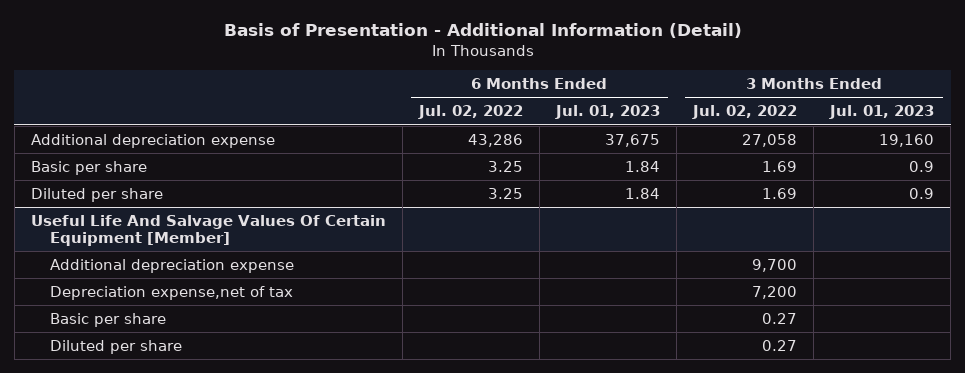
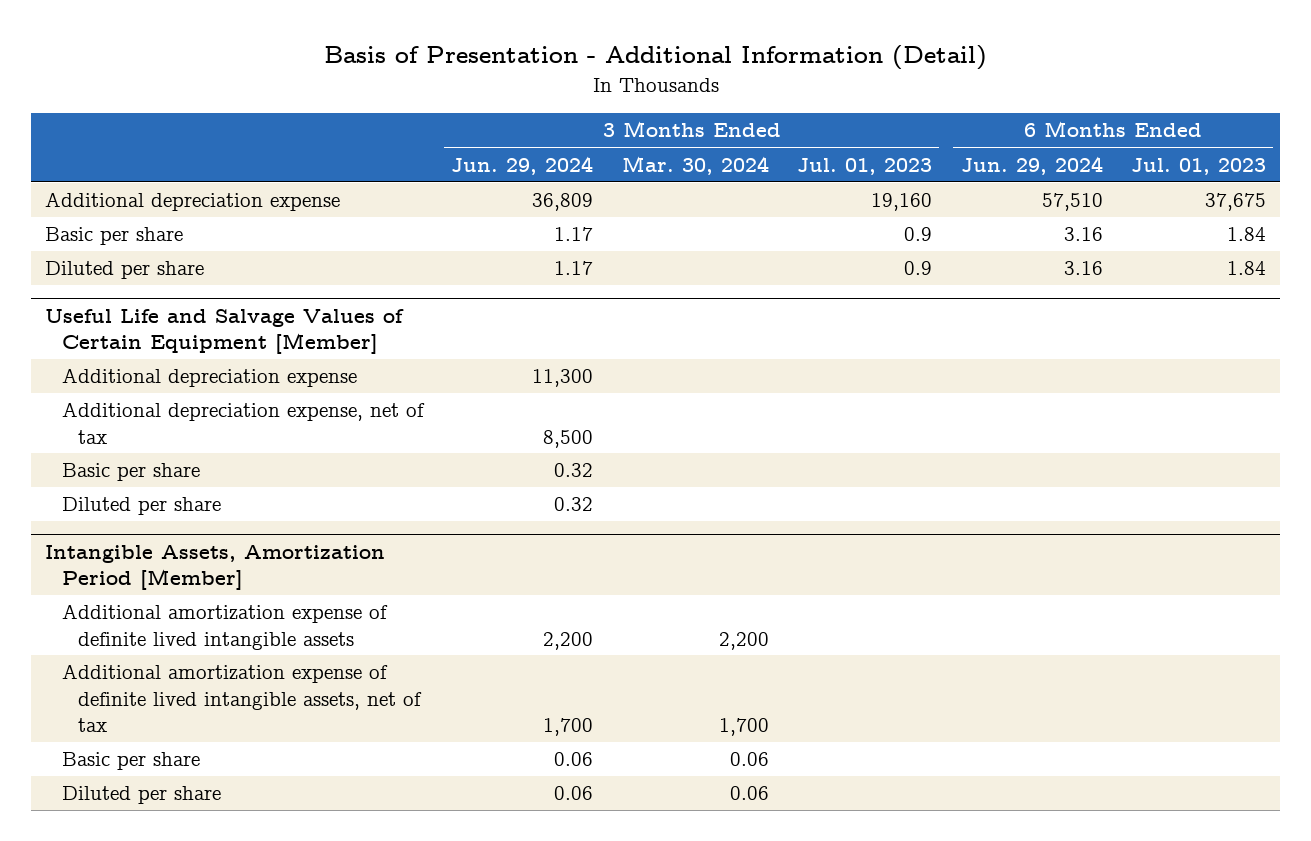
- | 6 Months Ended Jul. 02, 2022 | 6 Months Ended Jul. 01, 2023 | 3 Months Ended Jul. 02, 2022 | 3 Months Ended Jul. 01, 2023
+ | 3 Months Ended Jun. 29, 2024 | 3 Months Ended Mar. 30, 2024 | 3 Months Ended Jul. 01, 2023 | 6 Months Ended Jun. 29, 2024 | 6 Months Ended Jul. 01, 2023
- Useful Life And Salvage Values Of Certain Equipment [Member]
+ Useful Life and Salvage Values of Certain Equipment [Member]
- Depreciation expense,net of tax | | | 7,200 |
+ Additional depreciation expense, net of tax | 8,500 | | | |
+ Intangible Assets, Amortization Period [Member]
+ Additional amortization expense of definite lived intangible assets | 2,200 | 2,200 | | |
+ Additional amortization expense of definite lived intangible assets, net of tax | 1,700 | 1,700 | | |
+ Basic per share | 0.06 | 0.06 | | |
+ Diluted per share | 0.06 | 0.06 | | |

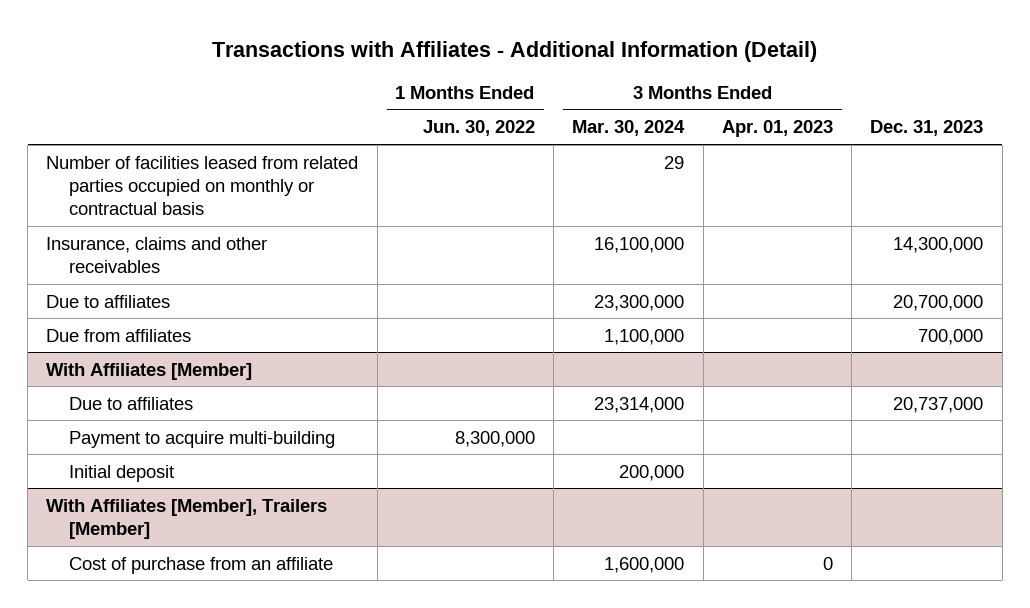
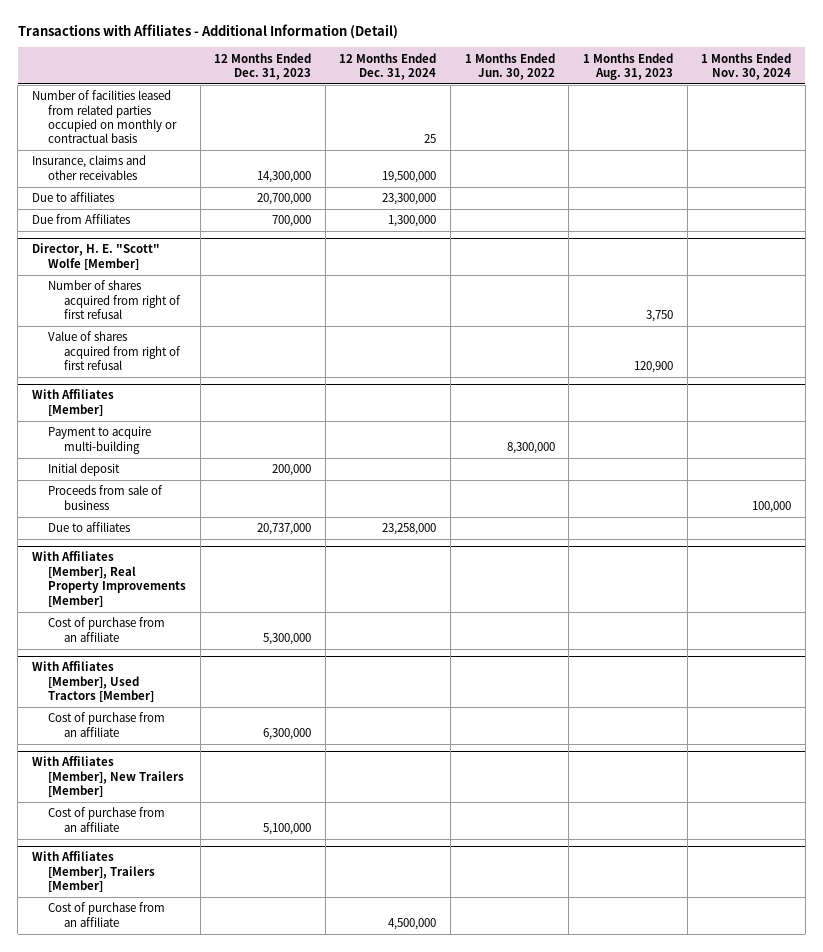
- | 1 Months Ended Jun. 30, 2022 | 3 Months Ended Mar. 30, 2024 | 3 Months Ended Apr. 01, 2023 | Dec. 31, 2023
+ | 12 Months Ended Dec. 31, 2023 | 12 Months Ended Dec. 31, 2024 | 1 Months Ended Jun. 30, 2022 | 1 Months Ended Aug. 31, 2023 | 1 Months Ended Nov. 30, 2024
- Due from affiliates | | 1,100,000 | | 700,000
+ Due from Affiliates | 700,000 | 1,300,000 | | |
+ Director, H. E. "Scott" Wolfe [Member]
+ Number of shares acquired from right of first refusal | | | | 3,750 |
+ Value of shares acquired from right of first refusal | | | | 120,900 |
@ With Affiliates [Member]
+ Proceeds from sale of business | | | | | 100,000
moved down: Due to affiliates | 20,737,000 | 23,258,000 | | |
+ With Affiliates [Member], Real Property Improvements [Member]
+ Cost of purchase from an affiliate | 5,300,000 | | | |
+ With Affiliates [Member], Used Tractors [Member]
+ Cost of purchase from an affiliate | 6,300,000 | | | |
+ With Affiliates [Member], New Trailers [Member]
+ Cost of purchase from an affiliate | 5,100,000 | | | |

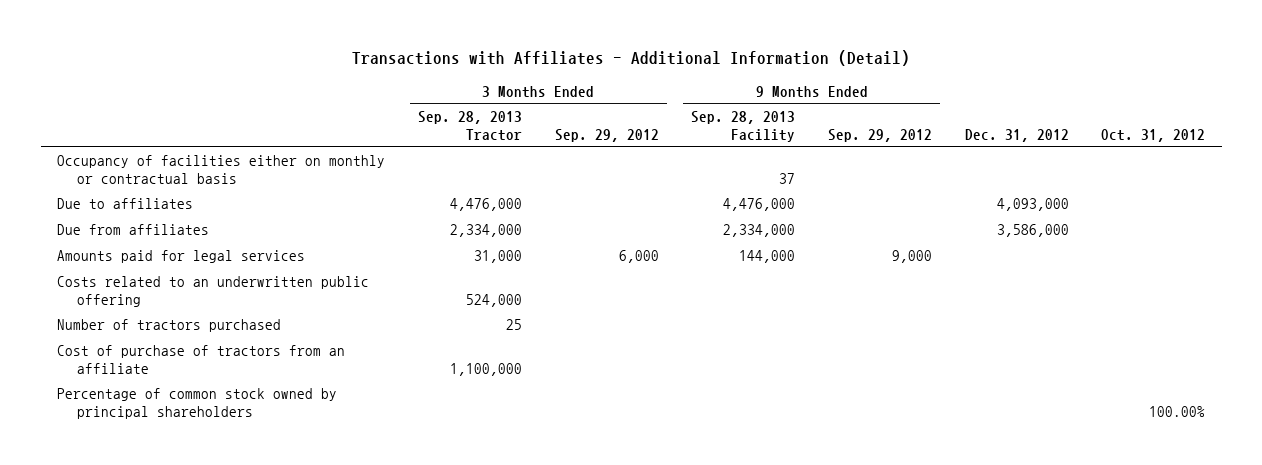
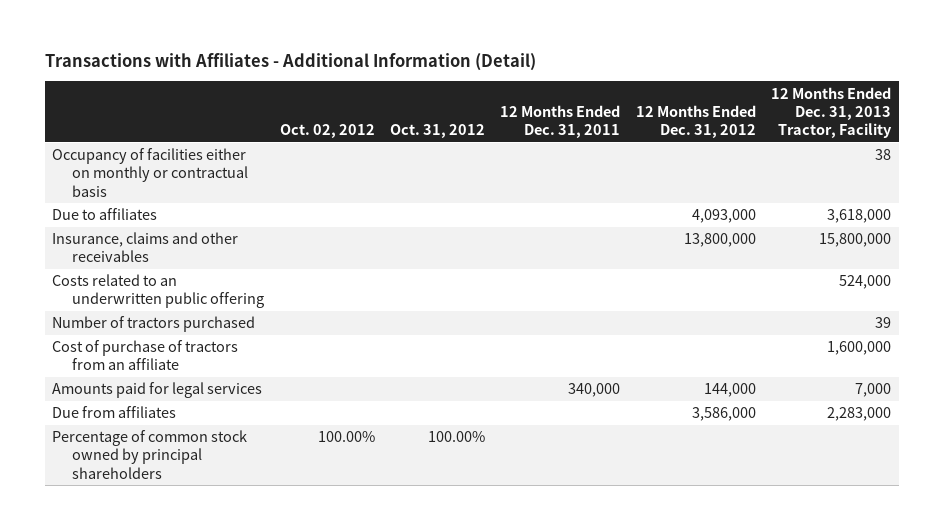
- | 3 Months Ended Sep. 28, 2013 Tractor | 3 Months Ended Sep. 29, 2012 | 9 Months Ended Sep. 28, 2013 Facility | 9 Months Ended Sep. 29, 2012 | Dec. 31, 2012 | Oct. 31, 2012
+ | Oct. 02, 2012 | Oct. 31, 2012 | 12 Months Ended Dec. 31, 2011 | 12 Months Ended Dec. 31, 2012 | 12 Months Ended Dec. 31, 2013 Tractor, Facility
+ Insurance, claims and other receivables | | | | 13,800,000 | 15,800,000
moved down: Amounts paid for legal services | | | 340,000 | 144,000 | 7,000
moved down: Due from affiliates | | | | 3,586,000 | 2,283,000

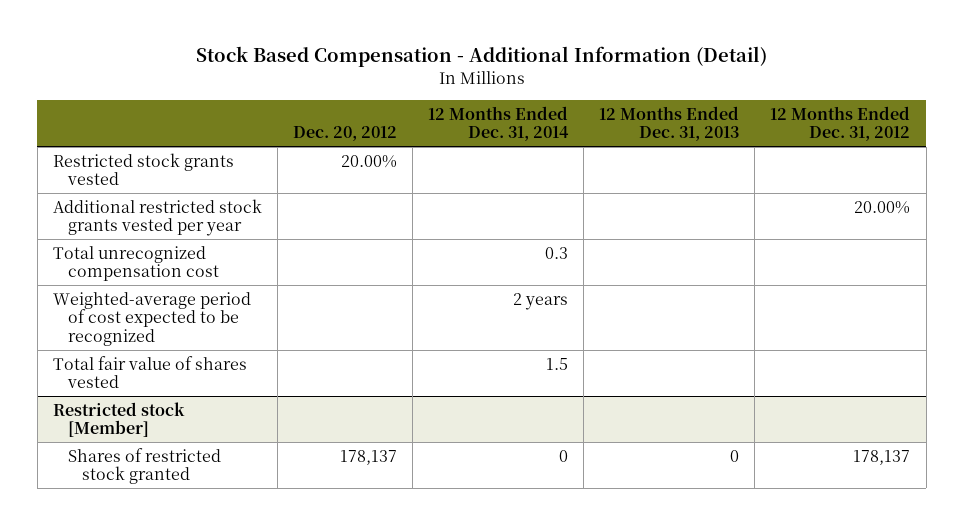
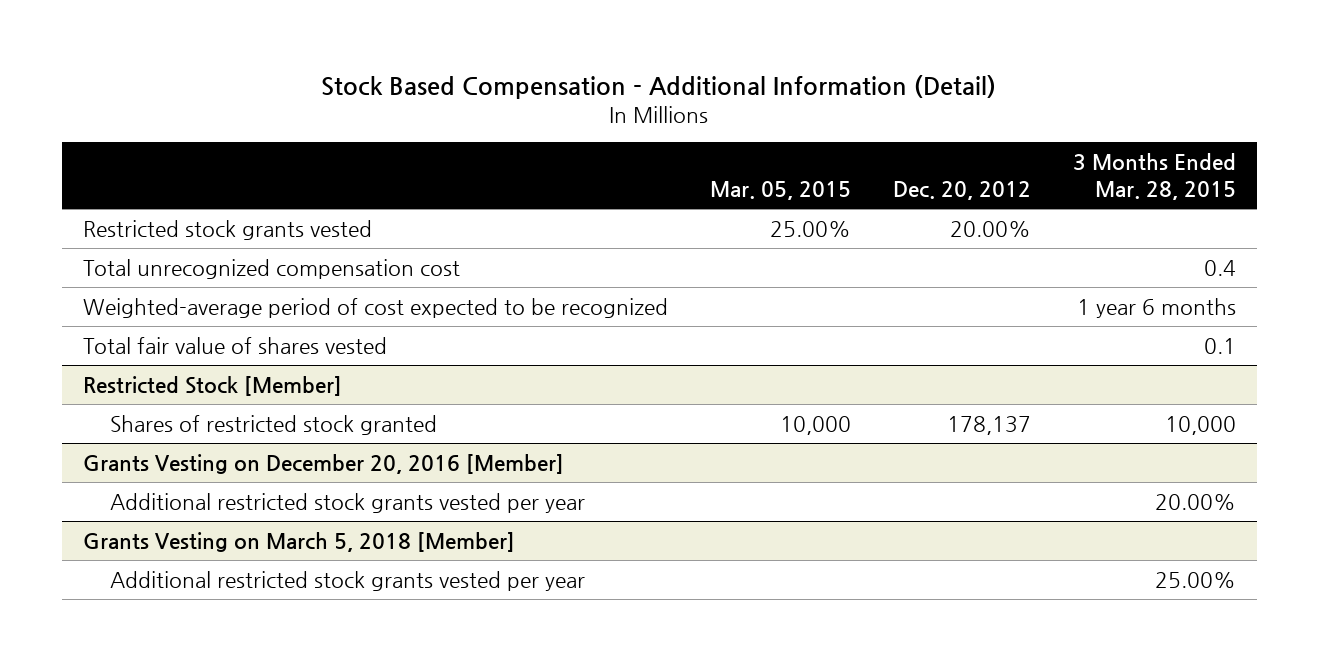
- | Dec. 20, 2012 | 12 Months Ended Dec. 31, 2014 | 12 Months Ended Dec. 31, 2013 | 12 Months Ended Dec. 31, 2012
+ | Mar. 05, 2015 | Dec. 20, 2012 | 3 Months Ended Mar. 28, 2015
- Additional restricted stock grants vested per year | | | | 20.00%
- Restricted stock [Member]
+ Restricted Stock [Member]
+ Grants Vesting on December 20, 2016 [Member]
+ Additional restricted stock grants vested per year | | | 20.00%
+ Grants Vesting on March 5, 2018 [Member]
+ Additional restricted stock grants vested per year | | | 25.00%

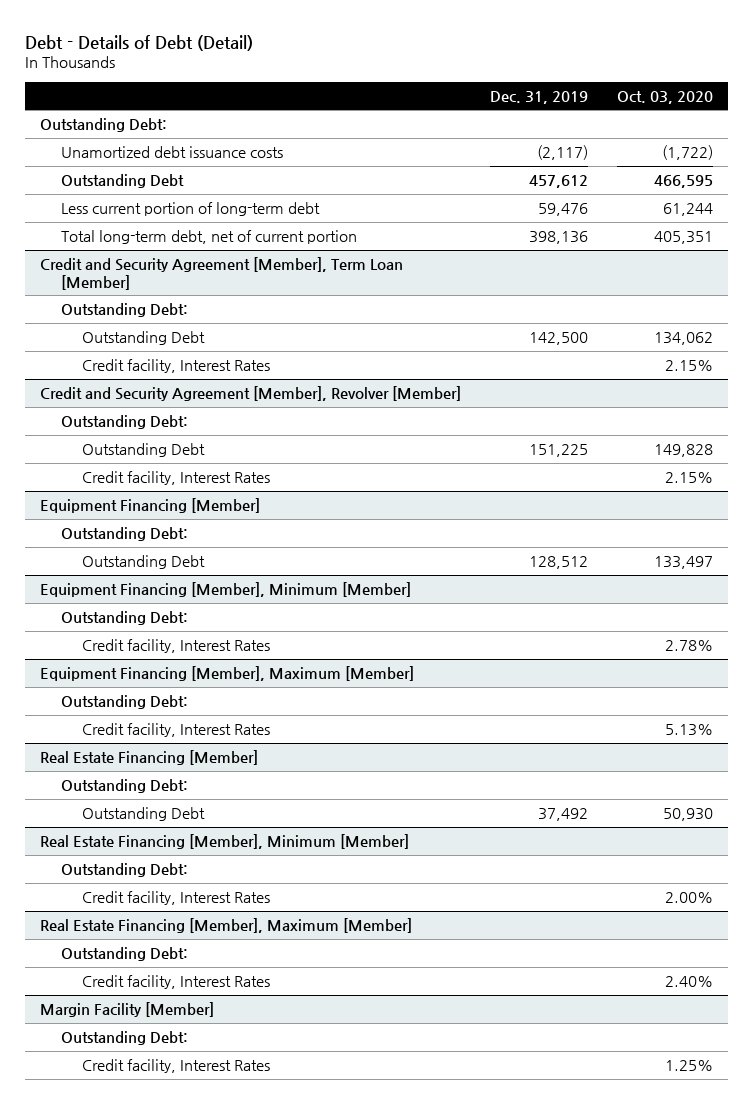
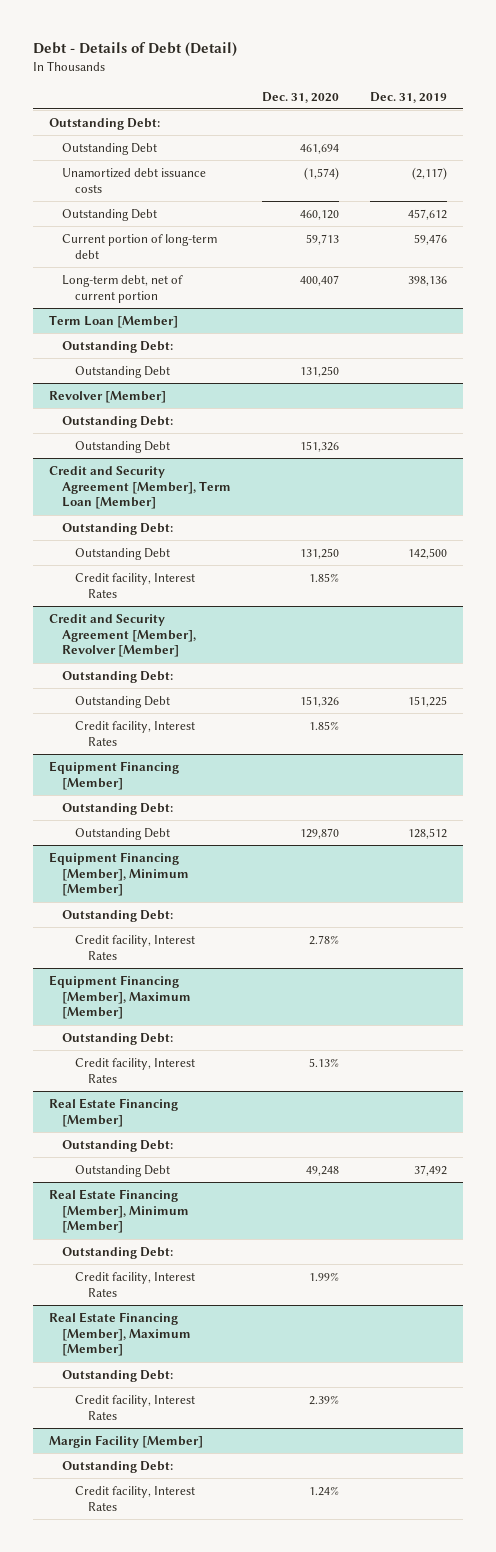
- | Dec. 31, 2019 | Oct. 03, 2020
+ | Dec. 31, 2020 | Dec. 31, 2019
+ Outstanding Debt | 461,694 |
- Less current portion of long-term debt | 59,476 | 61,244
- Total long-term debt, net of current portion | 398,136 | 405,351
+ Current portion of long-term debt | 59,713 | 59,476
+ Long-term debt, net of current portion | 400,407 | 398,136
+ Term Loan [Member]
+ Outstanding Debt:
+ Outstanding Debt | 131,250 |
+ Revolver [Member]
+ Outstanding Debt:
+ Outstanding Debt | 151,326 |

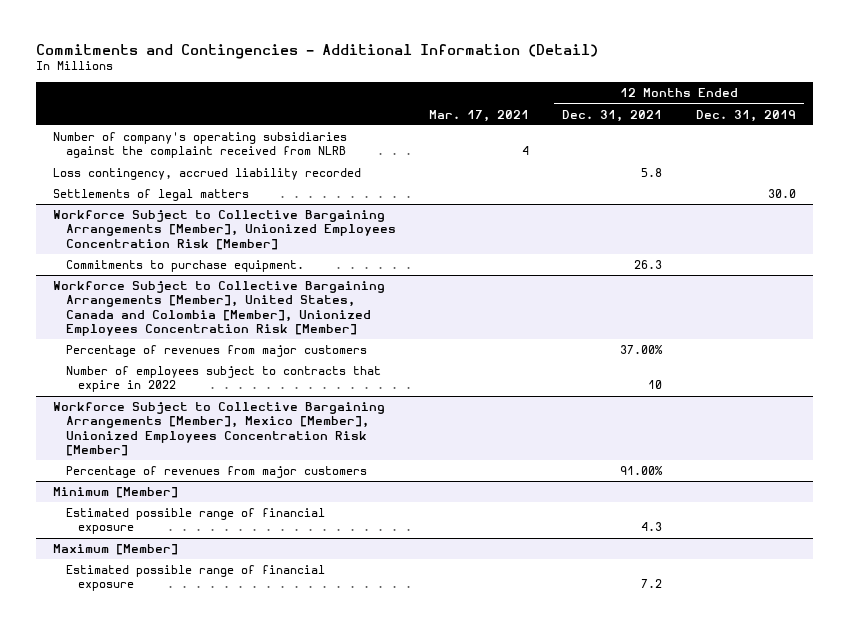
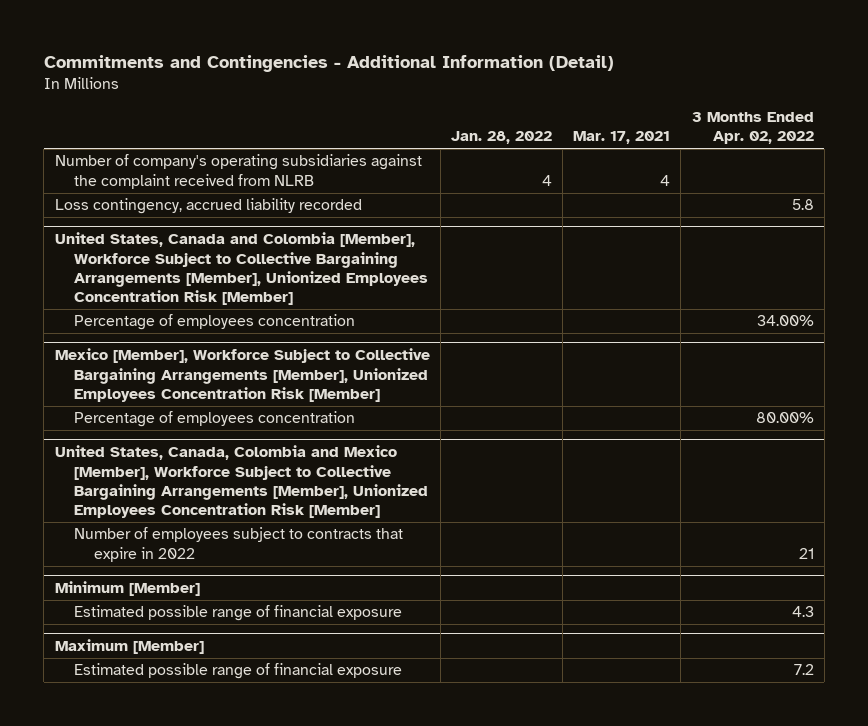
- | Mar. 17, 2021 | 12 Months Ended Dec. 31, 2021 | 12 Months Ended Dec. 31, 2019
+ | Jan. 28, 2022 | Mar. 17, 2021 | 3 Months Ended Apr. 02, 2022
- Settlements of legal matters | | | 30.0
- Workforce Subject to Collective Bargaining Arrangements [Member], Unionized Employees Concentration Risk [Member]
- Commitments to purchase equipment. | | 26.3 |
- Workforce Subject to Collective Bargaining Arrangements [Member], United States, Canada and Colombia [Member], Unionized Employees Concentration Risk [Member]
- Percentage of revenues from major customers | | 37.00% |
- Number of employees subject to contracts that expire in 2022 | | 10 |
- Workforce Subject to Collective Bargaining Arrangements [Member], Mexico [Member], Unionized Employees Concentration Risk [Member]
- Percentage of revenues from major customers | | 91.00% |
+ United States, Canada and Colombia [Member], Workforce Subject to Collective Bargaining Arrangements [Member], Unionized Employees Concentration Risk [Member]
+ Percentage of employees concentration | | | 34.00%
+ Mexico [Member], Workforce Subject to Collective Bargaining Arrangements [Member], Unionized Employees Concentration Risk [Member]
+ Percentage of employees concentration | | | 80.00%
+ United States, Canada, Colombia and Mexico [Member], Workforce Subject to Collective Bargaining Arrangements [Member], Unionized Employees Concentration Risk [Member]
+ Number of employees subject to contracts that expire in 2022 | | | 21

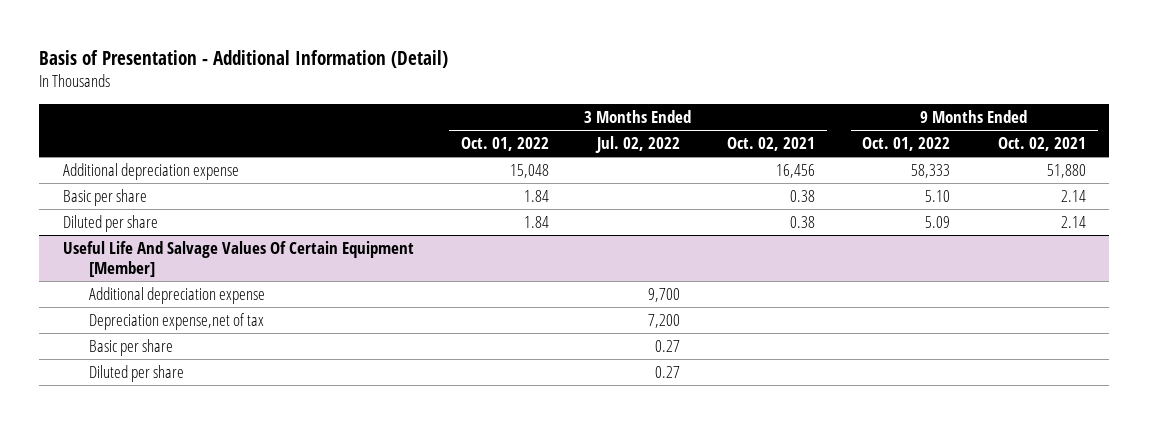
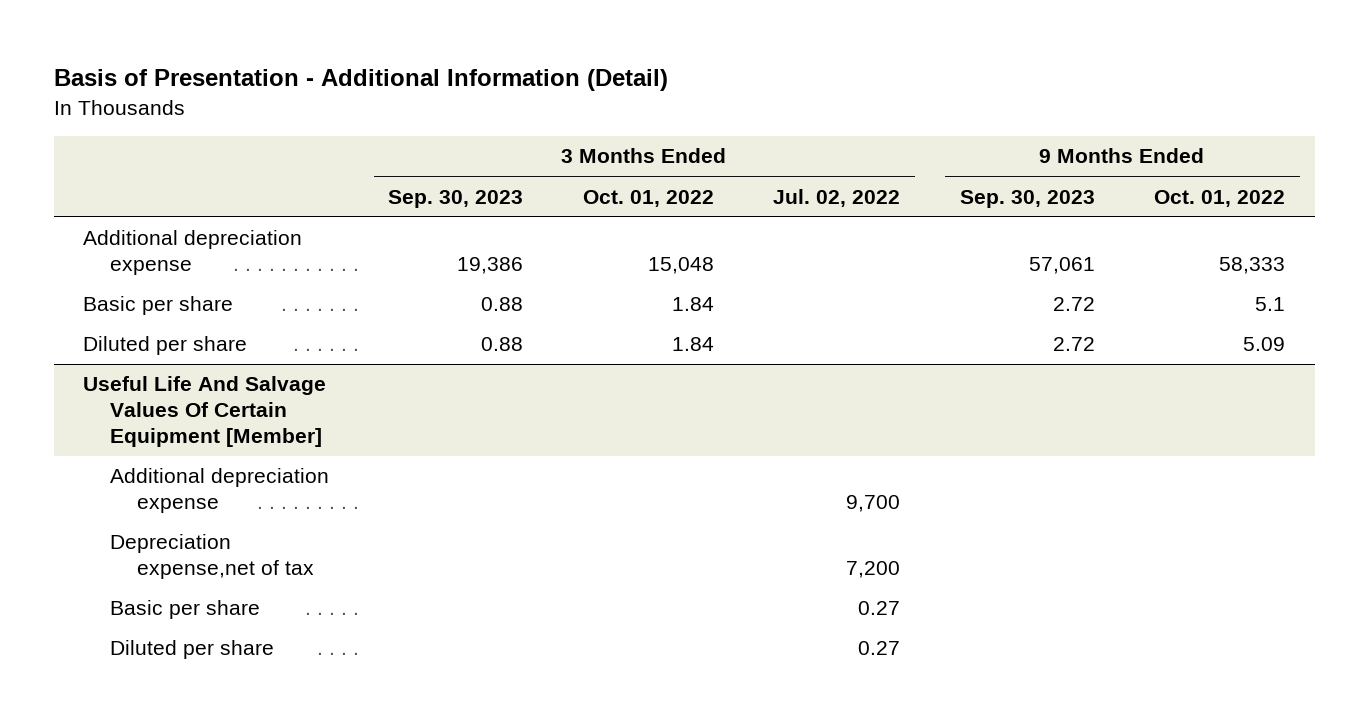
- | 3 Months Ended Oct. 01, 2022 | 3 Months Ended Jul. 02, 2022 | 3 Months Ended Oct. 02, 2021 | 9 Months Ended Oct. 01, 2022 | 9 Months Ended Oct. 02, 2021
+ | 3 Months Ended Sep. 30, 2023 | 3 Months Ended Oct. 01, 2022 | 3 Months Ended Jul. 02, 2022 | 9 Months Ended Sep. 30, 2023 | 9 Months Ended Oct. 01, 2022
- Basic per share | 1.84 | | 0.38 | 5.10 | 2.14
+ Basic per share | 0.88 | 1.84 | | 2.72 | 5.1

